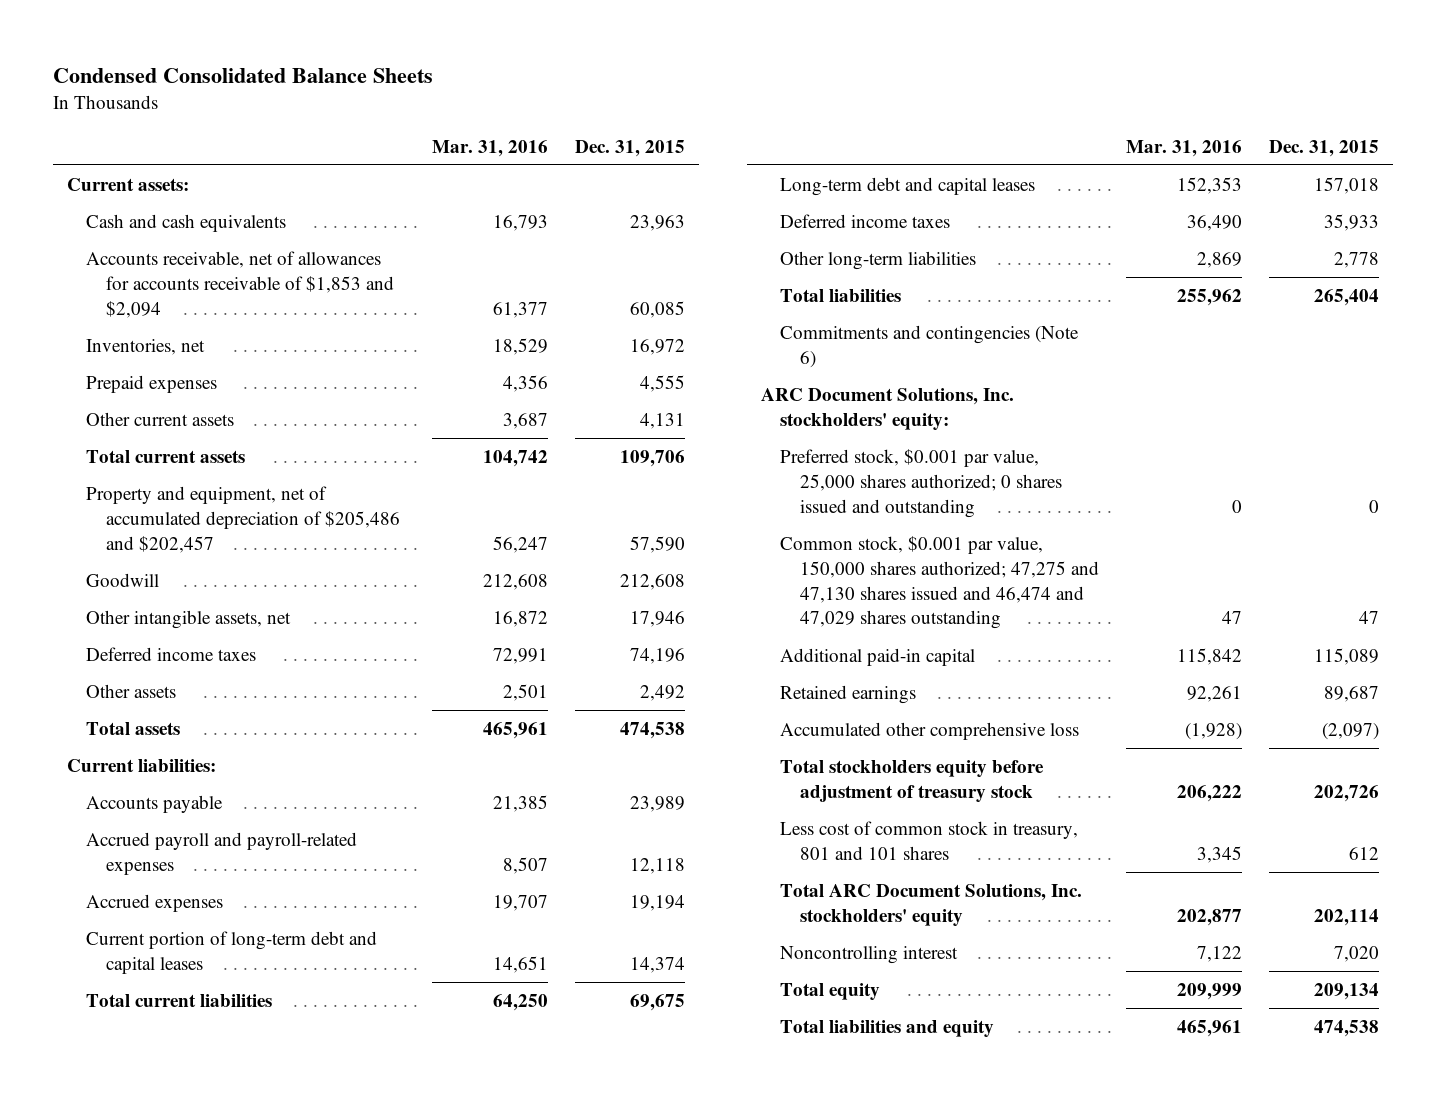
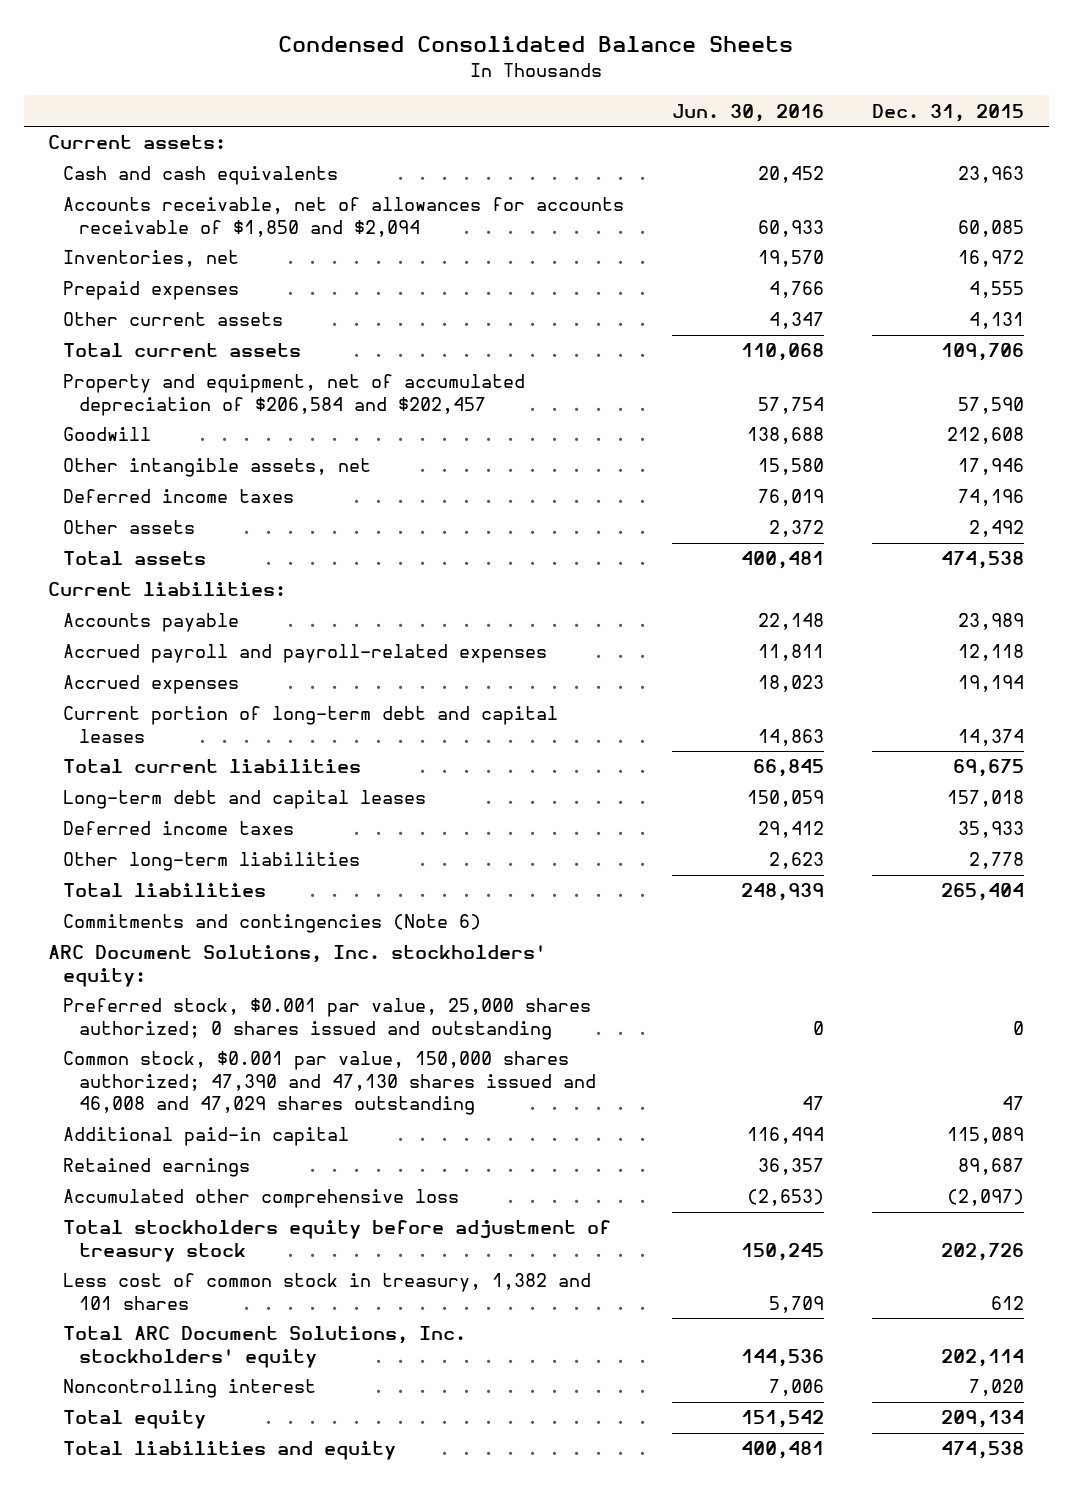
- | Mar. 31, 2016 | Dec. 31, 2015
+ | Jun. 30, 2016 | Dec. 31, 2015
- Accounts receivable, net of allowances for accounts receivable of $1,853 and $2,094 | 61,377 | 60,085
+ Accounts receivable, net of allowances for accounts receivable of $1,850 and $2,094 | 60,933 | 60,085
- Property and equipment, net of accumulated depreciation of $205,486 and $202,457 | 56,247 | 57,590
+ Property and equipment, net of accumulated depreciation of $206,584 and $202,457 | 57,754 | 57,590
- Common stock, $0.001 par value, 150,000 shares authorized; 47,275 and 47,130 shares issued and 46,474 and 47,029 shares outstanding | 47 | 47
+ Common stock, $0.001 par value, 150,000 shares authorized; 47,390 and 47,130 shares issued and 46,008 and 47,029 shares outstanding | 47 | 47
- Less cost of common stock in treasury, 801 and 101 shares | 3,345 | 612
+ Less cost of common stock in treasury, 1,382 and 101 shares | 5,709 | 612

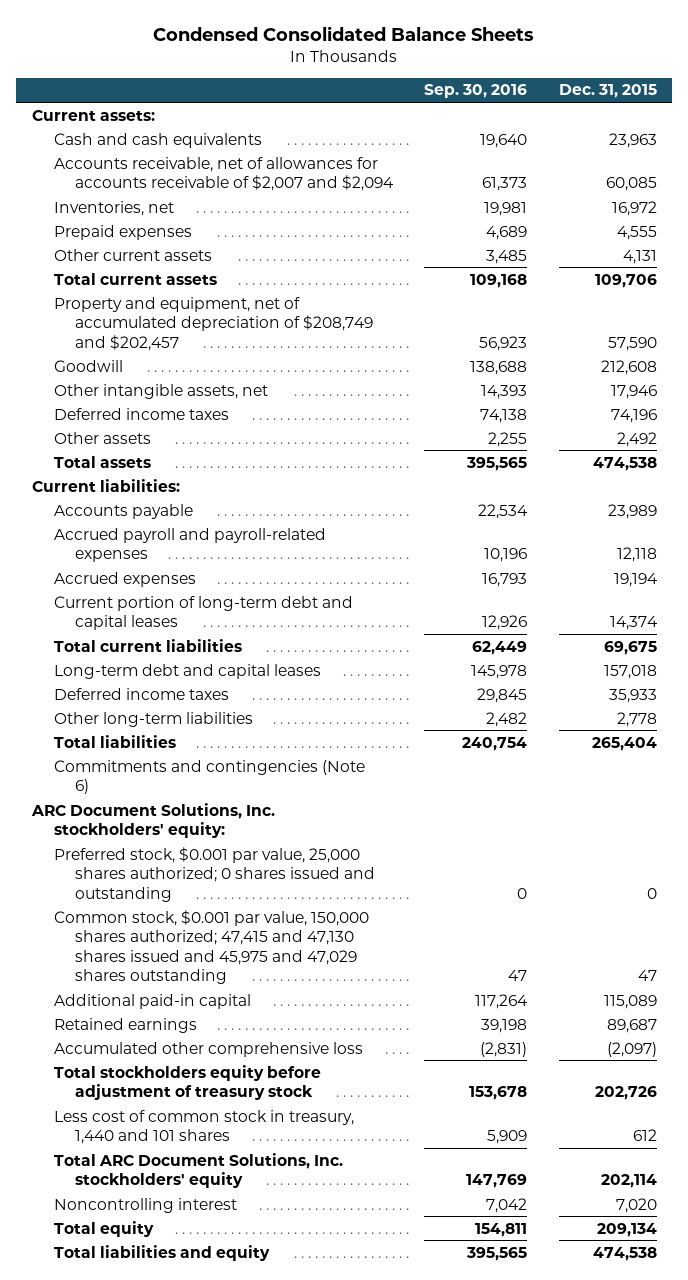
- | Jun. 30, 2016 | Dec. 31, 2015
+ | Sep. 30, 2016 | Dec. 31, 2015
- Accounts receivable, net of allowances for accounts receivable of $1,850 and $2,094 | 60,933 | 60,085
+ Accounts receivable, net of allowances for accounts receivable of $2,007 and $2,094 | 61,373 | 60,085
- Property and equipment, net of accumulated depreciation of $206,584 and $202,457 | 57,754 | 57,590
+ Property and equipment, net of accumulated depreciation of $208,749 and $202,457 | 56,923 | 57,590
- Common stock, $0.001 par value, 150,000 shares authorized; 47,390 and 47,130 shares issued and 46,008 and 47,029 shares outstanding | 47 | 47
+ Common stock, $0.001 par value, 150,000 shares authorized; 47,415 and 47,130 shares issued and 45,975 and 47,029 shares outstanding | 47 | 47
- Less cost of common stock in treasury, 1,382 and 101 shares | 5,709 | 612
+ Less cost of common stock in treasury, 1,440 and 101 shares | 5,909 | 612

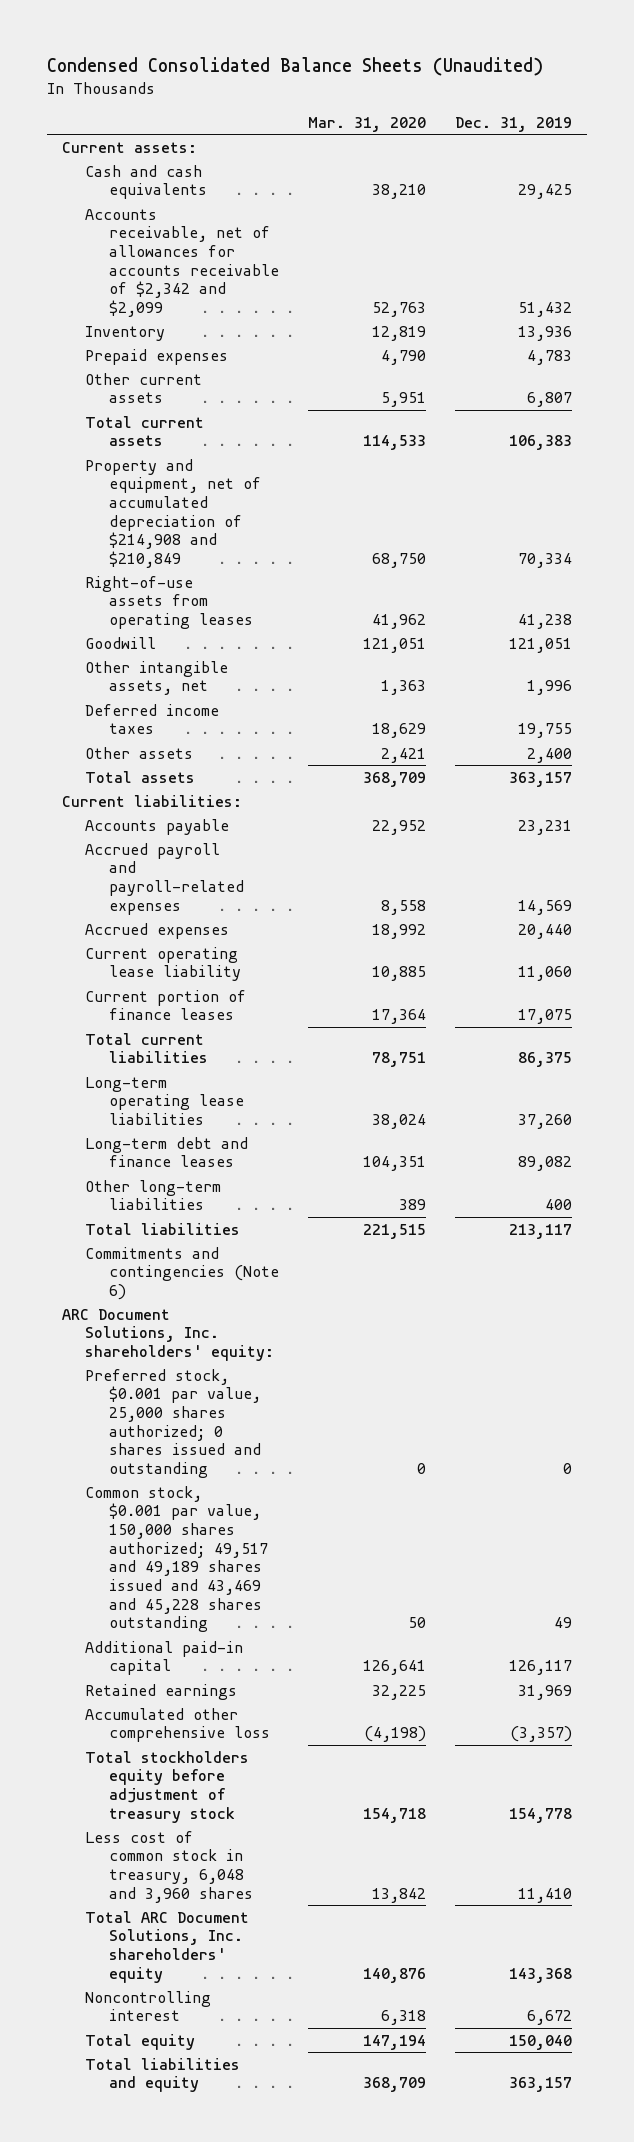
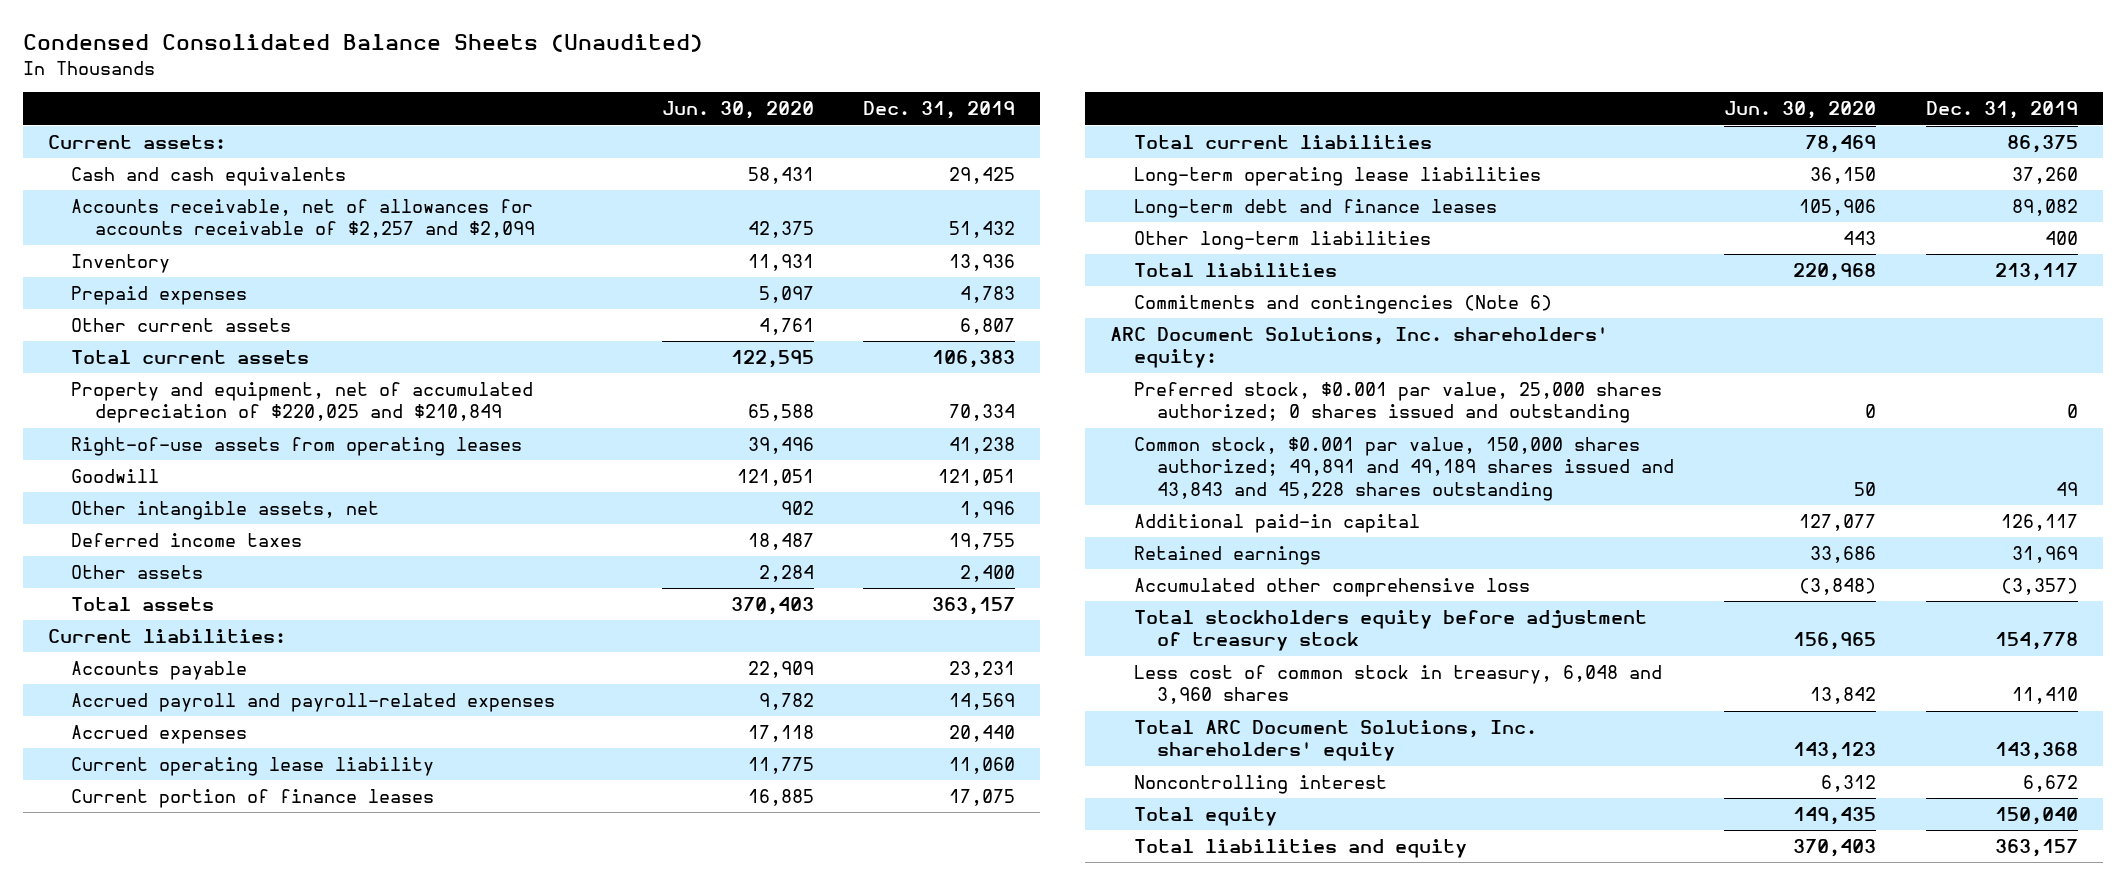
- | Mar. 31, 2020 | Dec. 31, 2019
+ | Jun. 30, 2020 | Dec. 31, 2019
- Accounts receivable, net of allowances for accounts receivable of $2,342 and $2,099 | 52,763 | 51,432
+ Accounts receivable, net of allowances for accounts receivable of $2,257 and $2,099 | 42,375 | 51,432
- Property and equipment, net of accumulated depreciation of $214,908 and $210,849 | 68,750 | 70,334
+ Property and equipment, net of accumulated depreciation of $220,025 and $210,849 | 65,588 | 70,334
- Common stock, $0.001 par value, 150,000 shares authorized; 49,517 and 49,189 shares issued and 43,469 and 45,228 shares outstanding | 50 | 49
+ Common stock, $0.001 par value, 150,000 shares authorized; 49,891 and 49,189 shares issued and 43,843 and 45,228 shares outstanding | 50 | 49

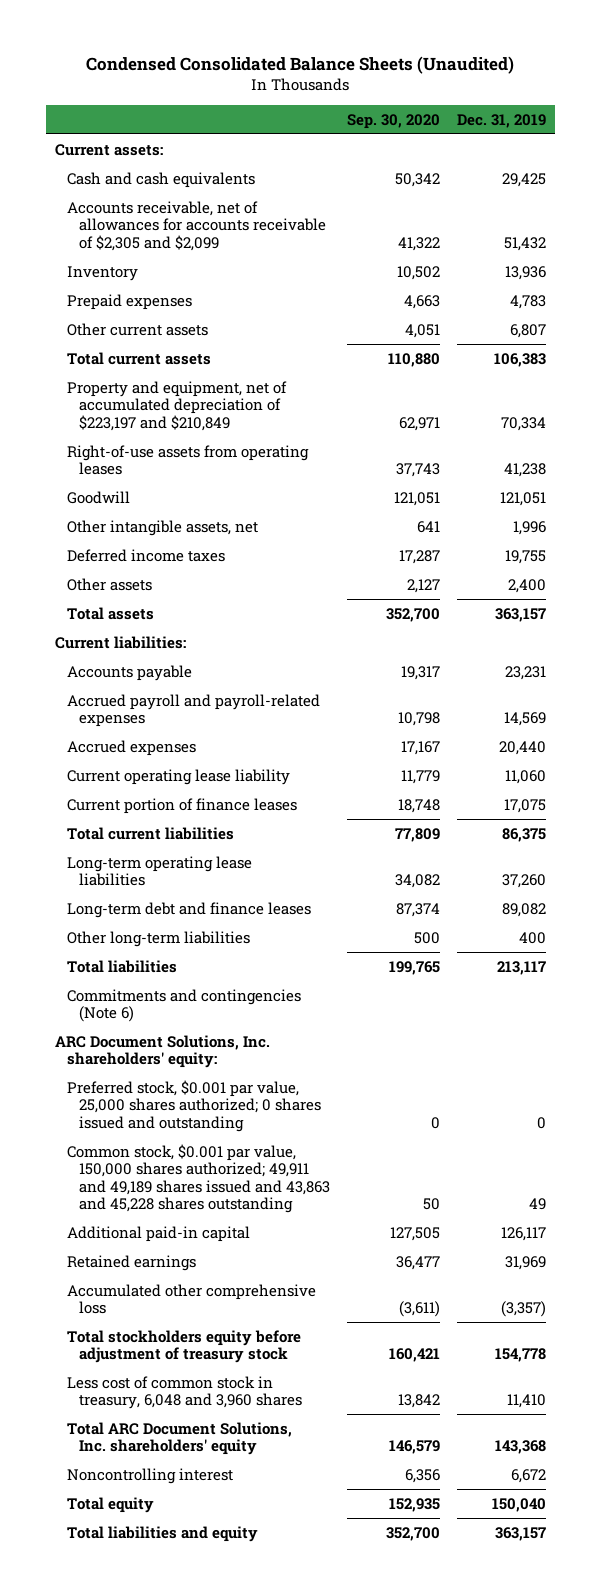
- | Jun. 30, 2020 | Dec. 31, 2019
+ | Sep. 30, 2020 | Dec. 31, 2019
- Accounts receivable, net of allowances for accounts receivable of $2,257 and $2,099 | 42,375 | 51,432
+ Accounts receivable, net of allowances for accounts receivable of $2,305 and $2,099 | 41,322 | 51,432
- Property and equipment, net of accumulated depreciation of $220,025 and $210,849 | 65,588 | 70,334
+ Property and equipment, net of accumulated depreciation of $223,197 and $210,849 | 62,971 | 70,334
- Common stock, $0.001 par value, 150,000 shares authorized; 49,891 and 49,189 shares issued and 43,843 and 45,228 shares outstanding | 50 | 49
+ Common stock, $0.001 par value, 150,000 shares authorized; 49,911 and 49,189 shares issued and 43,863 and 45,228 shares outstanding | 50 | 49

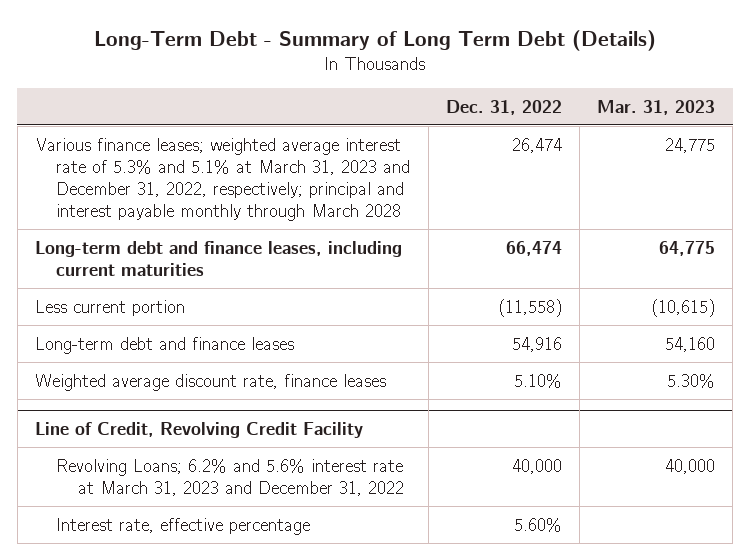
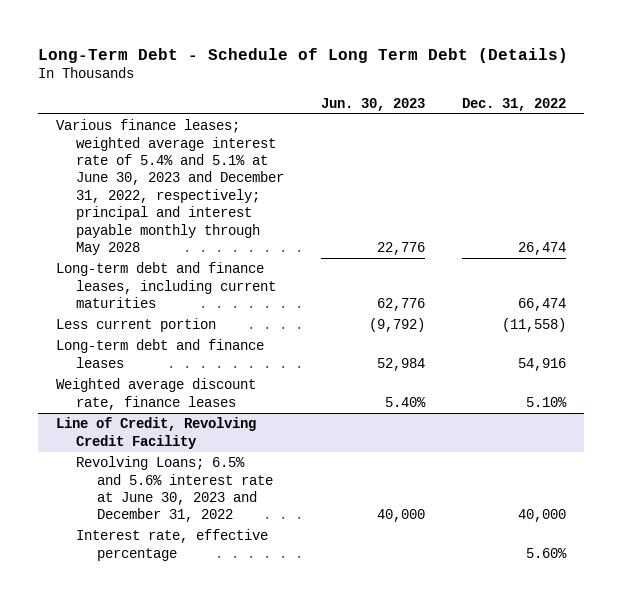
- Long-Term Debt - Summary of Long Term Debt (Details)
+ Long-Term Debt - Schedule of Long Term Debt (Details)
- | Dec. 31, 2022 | Mar. 31, 2023
+ | Jun. 30, 2023 | Dec. 31, 2022
- Various finance leases; weighted average interest rate of 5.3% and 5.1% at March 31, 2023 and December 31, 2022, respectively; principal and interest payable monthly through March 2028 | 26,474 | 24,775
+ Various finance leases; weighted average interest rate of 5.4% and 5.1% at June 30, 2023 and December 31, 2022, respectively; principal and interest payable monthly through May 2028 | 22,776 | 26,474
@ Line of Credit, Revolving Credit Facility
- Revolving Loans; 6.2% and 5.6% interest rate at March 31, 2023 and December 31, 2022 | 40,000 | 40,000
+ Revolving Loans; 6.5% and 5.6% interest rate at June 30, 2023 and December 31, 2022 | 40,000 | 40,000

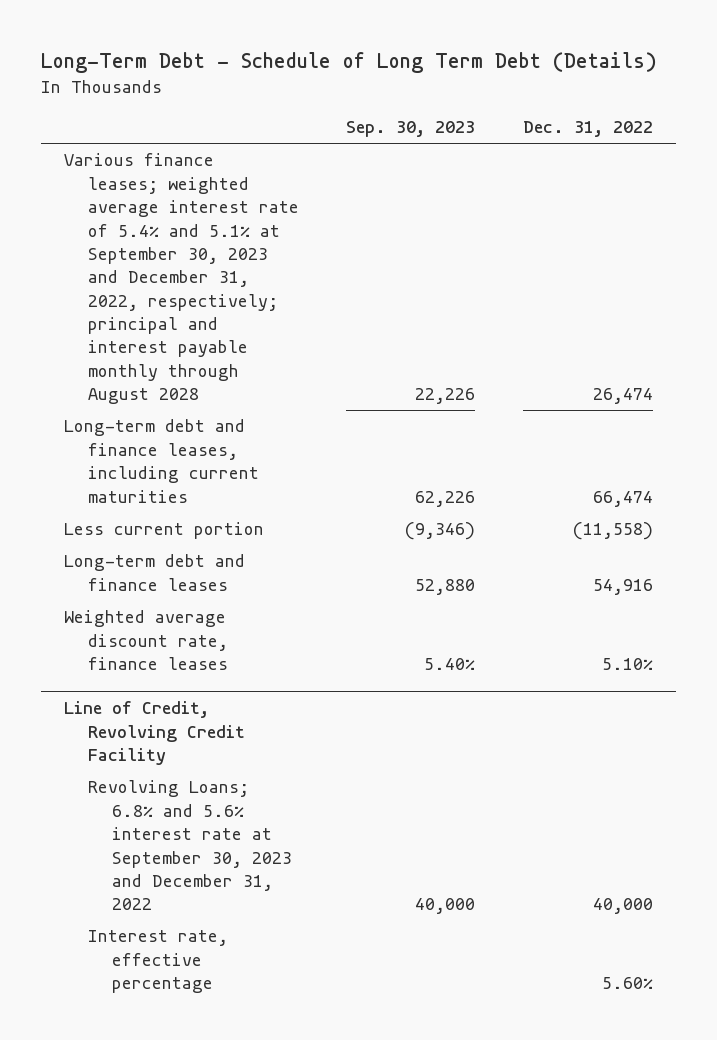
- | Jun. 30, 2023 | Dec. 31, 2022
+ | Sep. 30, 2023 | Dec. 31, 2022
- Various finance leases; weighted average interest rate of 5.4% and 5.1% at June 30, 2023 and December 31, 2022, respectively; principal and interest payable monthly through May 2028 | 22,776 | 26,474
+ Various finance leases; weighted average interest rate of 5.4% and 5.1% at September 30, 2023 and December 31, 2022, respectively; principal and interest payable monthly through August 2028 | 22,226 | 26,474
@ Line of Credit, Revolving Credit Facility
- Revolving Loans; 6.5% and 5.6% interest rate at June 30, 2023 and December 31, 2022 | 40,000 | 40,000
+ Revolving Loans; 6.8% and 5.6% interest rate at September 30, 2023 and December 31, 2022 | 40,000 | 40,000

